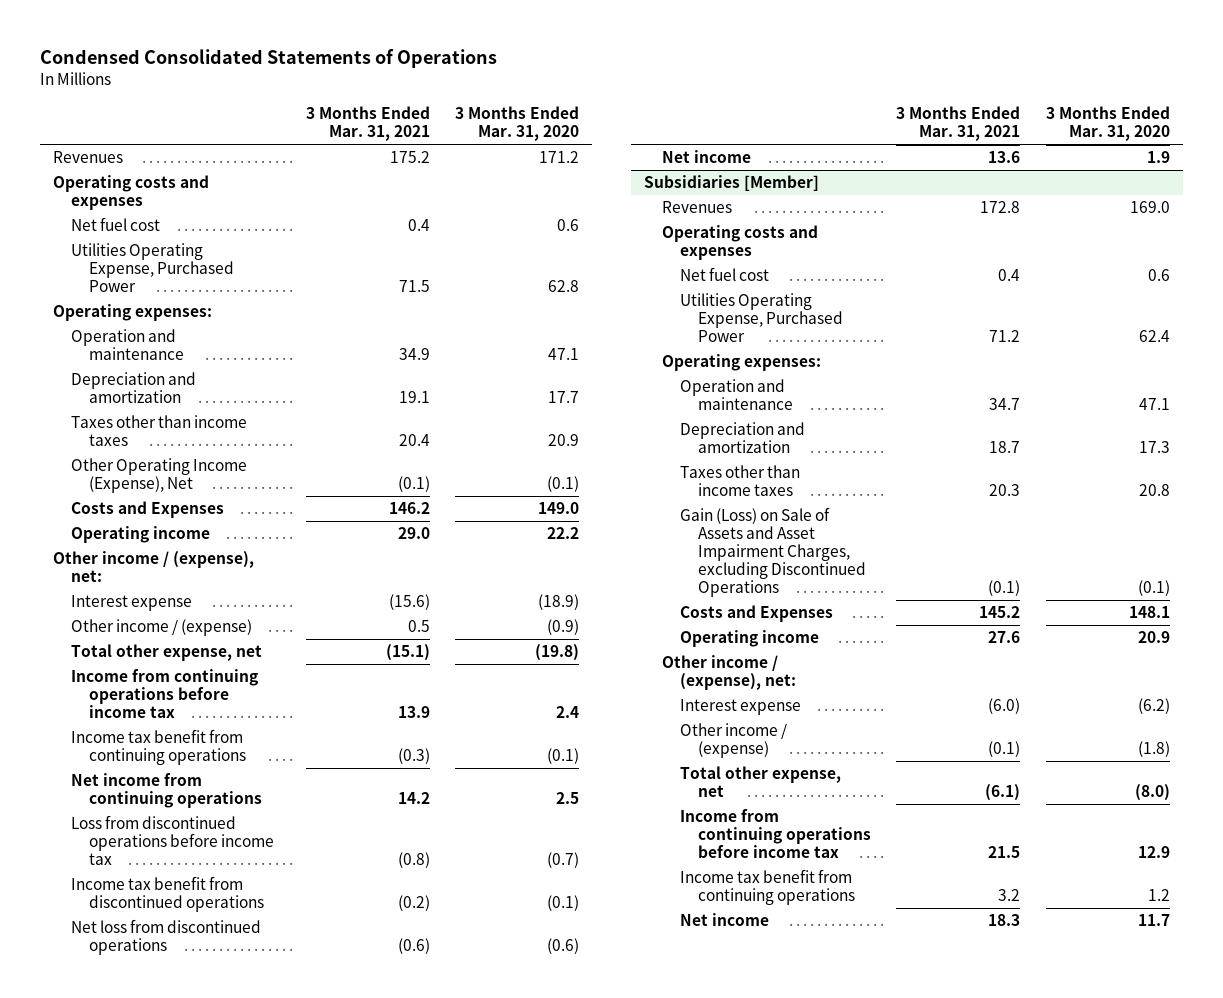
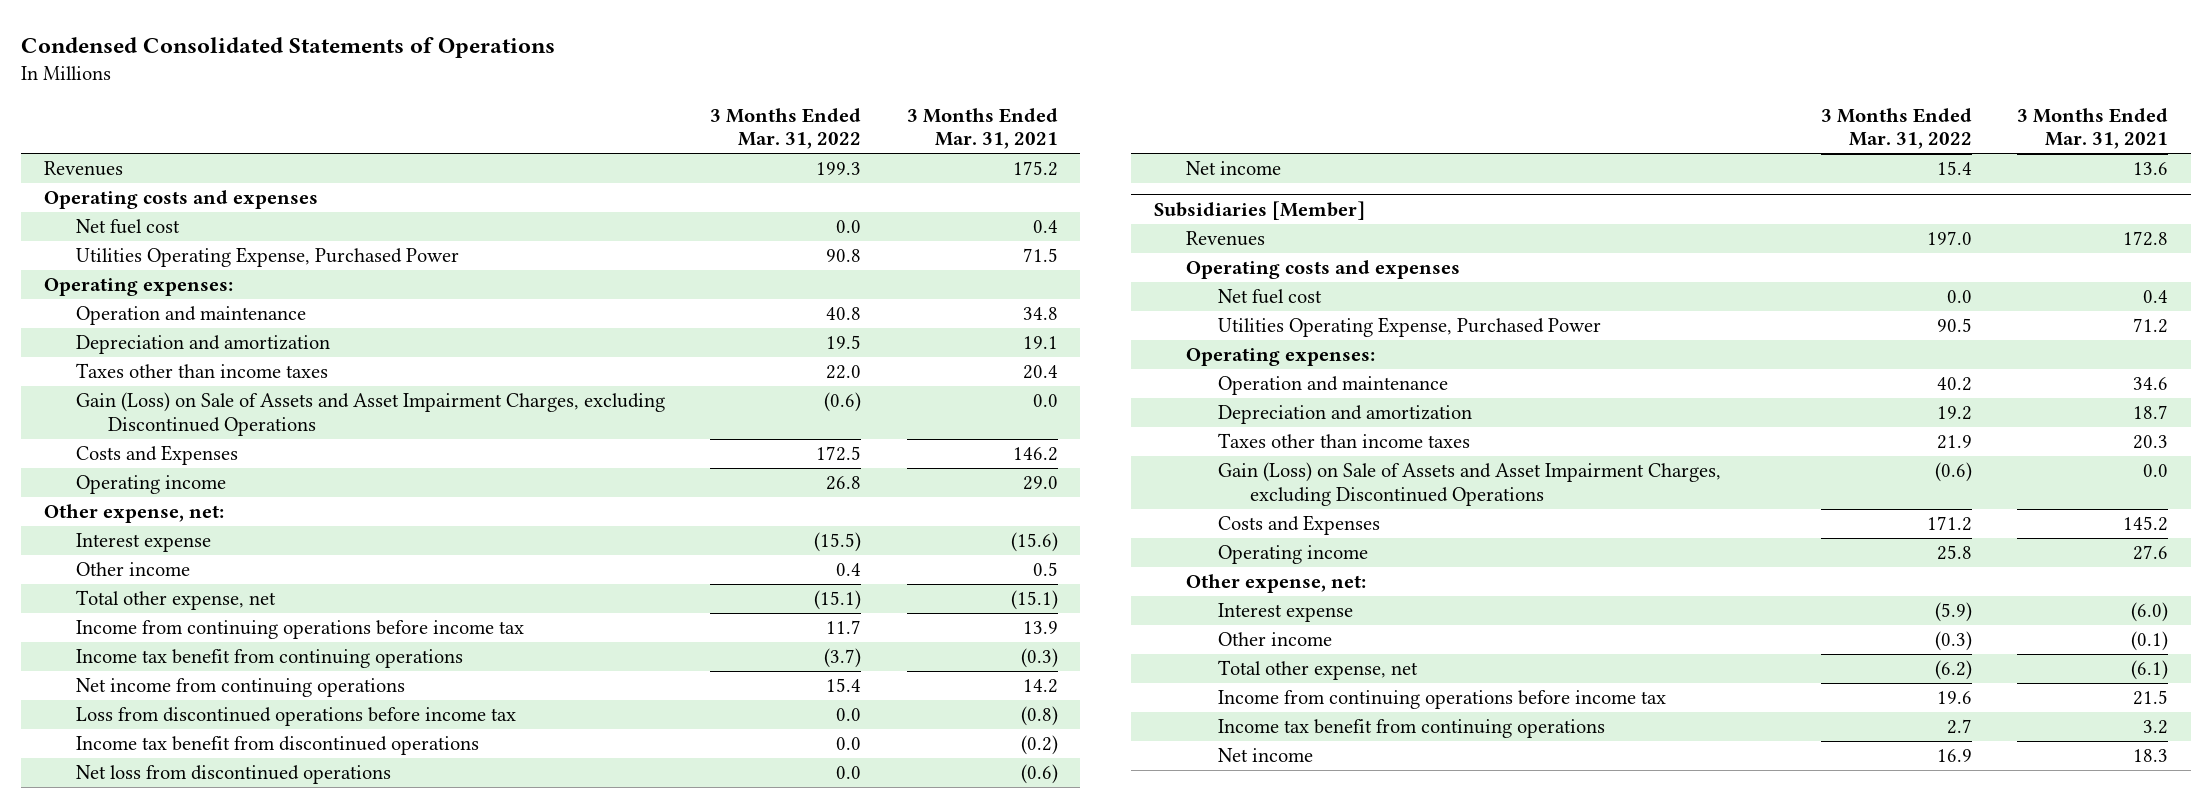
- | 3 Months Ended Mar. 31, 2021 | 3 Months Ended Mar. 31, 2020
+ | 3 Months Ended Mar. 31, 2022 | 3 Months Ended Mar. 31, 2021
- Operation and maintenance | 34.9 | 47.1
+ Operation and maintenance | 40.8 | 34.8
- Other Operating Income (Expense), Net | (0.1) | (0.1)
+ Gain (Loss) on Sale of Assets and Asset Impairment Charges, excluding Discontinued Operations | (0.6) | 0.0
- Other income / (expense), net:
+ Other expense, net:
- Other income / (expense) | 0.5 | (0.9)
+ Other income | 0.4 | 0.5
@ Subsidiaries [Member]
- Operation and maintenance | 34.7 | 47.1
+ Operation and maintenance | 40.2 | 34.6
- Gain (Loss) on Sale of Assets and Asset Impairment Charges, excluding Discontinued Operations | (0.1) | (0.1)
+ Gain (Loss) on Sale of Assets and Asset Impairment Charges, excluding Discontinued Operations | (0.6) | 0.0
- Other income / (expense), net:
+ Other expense, net:
- Other income / (expense) | (0.1) | (1.8)
+ Other income | (0.3) | (0.1)

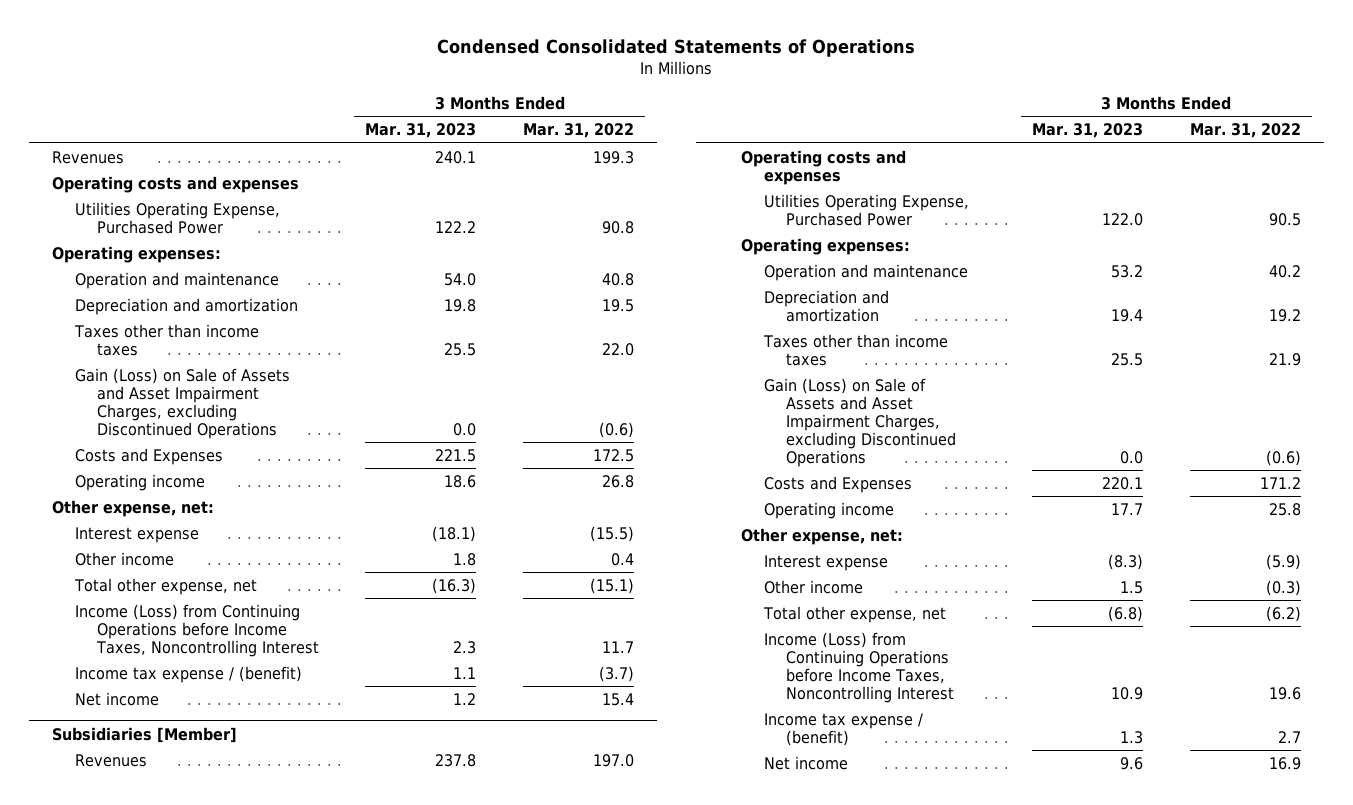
- | 3 Months Ended Mar. 31, 2022 | 3 Months Ended Mar. 31, 2021
+ | 3 Months Ended Mar. 31, 2023 | 3 Months Ended Mar. 31, 2022
- Net fuel cost | 0.0 | 0.4
- Income from continuing operations before income tax | 11.7 | 13.9
- Income tax benefit from continuing operations | (3.7) | (0.3)
- Net income from continuing operations | 15.4 | 14.2
- Loss from discontinued operations before income tax | 0.0 | (0.8)
- Income tax benefit from discontinued operations | 0.0 | (0.2)
- Net loss from discontinued operations | 0.0 | (0.6)
+ Income (Loss) from Continuing Operations before Income Taxes, Noncontrolling Interest | 2.3 | 11.7
+ Income tax expense / (benefit) | 1.1 | (3.7)
@ Subsidiaries [Member]
- Net fuel cost | 0.0 | 0.4
- Income from continuing operations before income tax | 19.6 | 21.5
- Income tax benefit from continuing operations | 2.7 | 3.2
+ Income (Loss) from Continuing Operations before Income Taxes, Noncontrolling Interest | 10.9 | 19.6
+ Income tax expense / (benefit) | 1.3 | 2.7

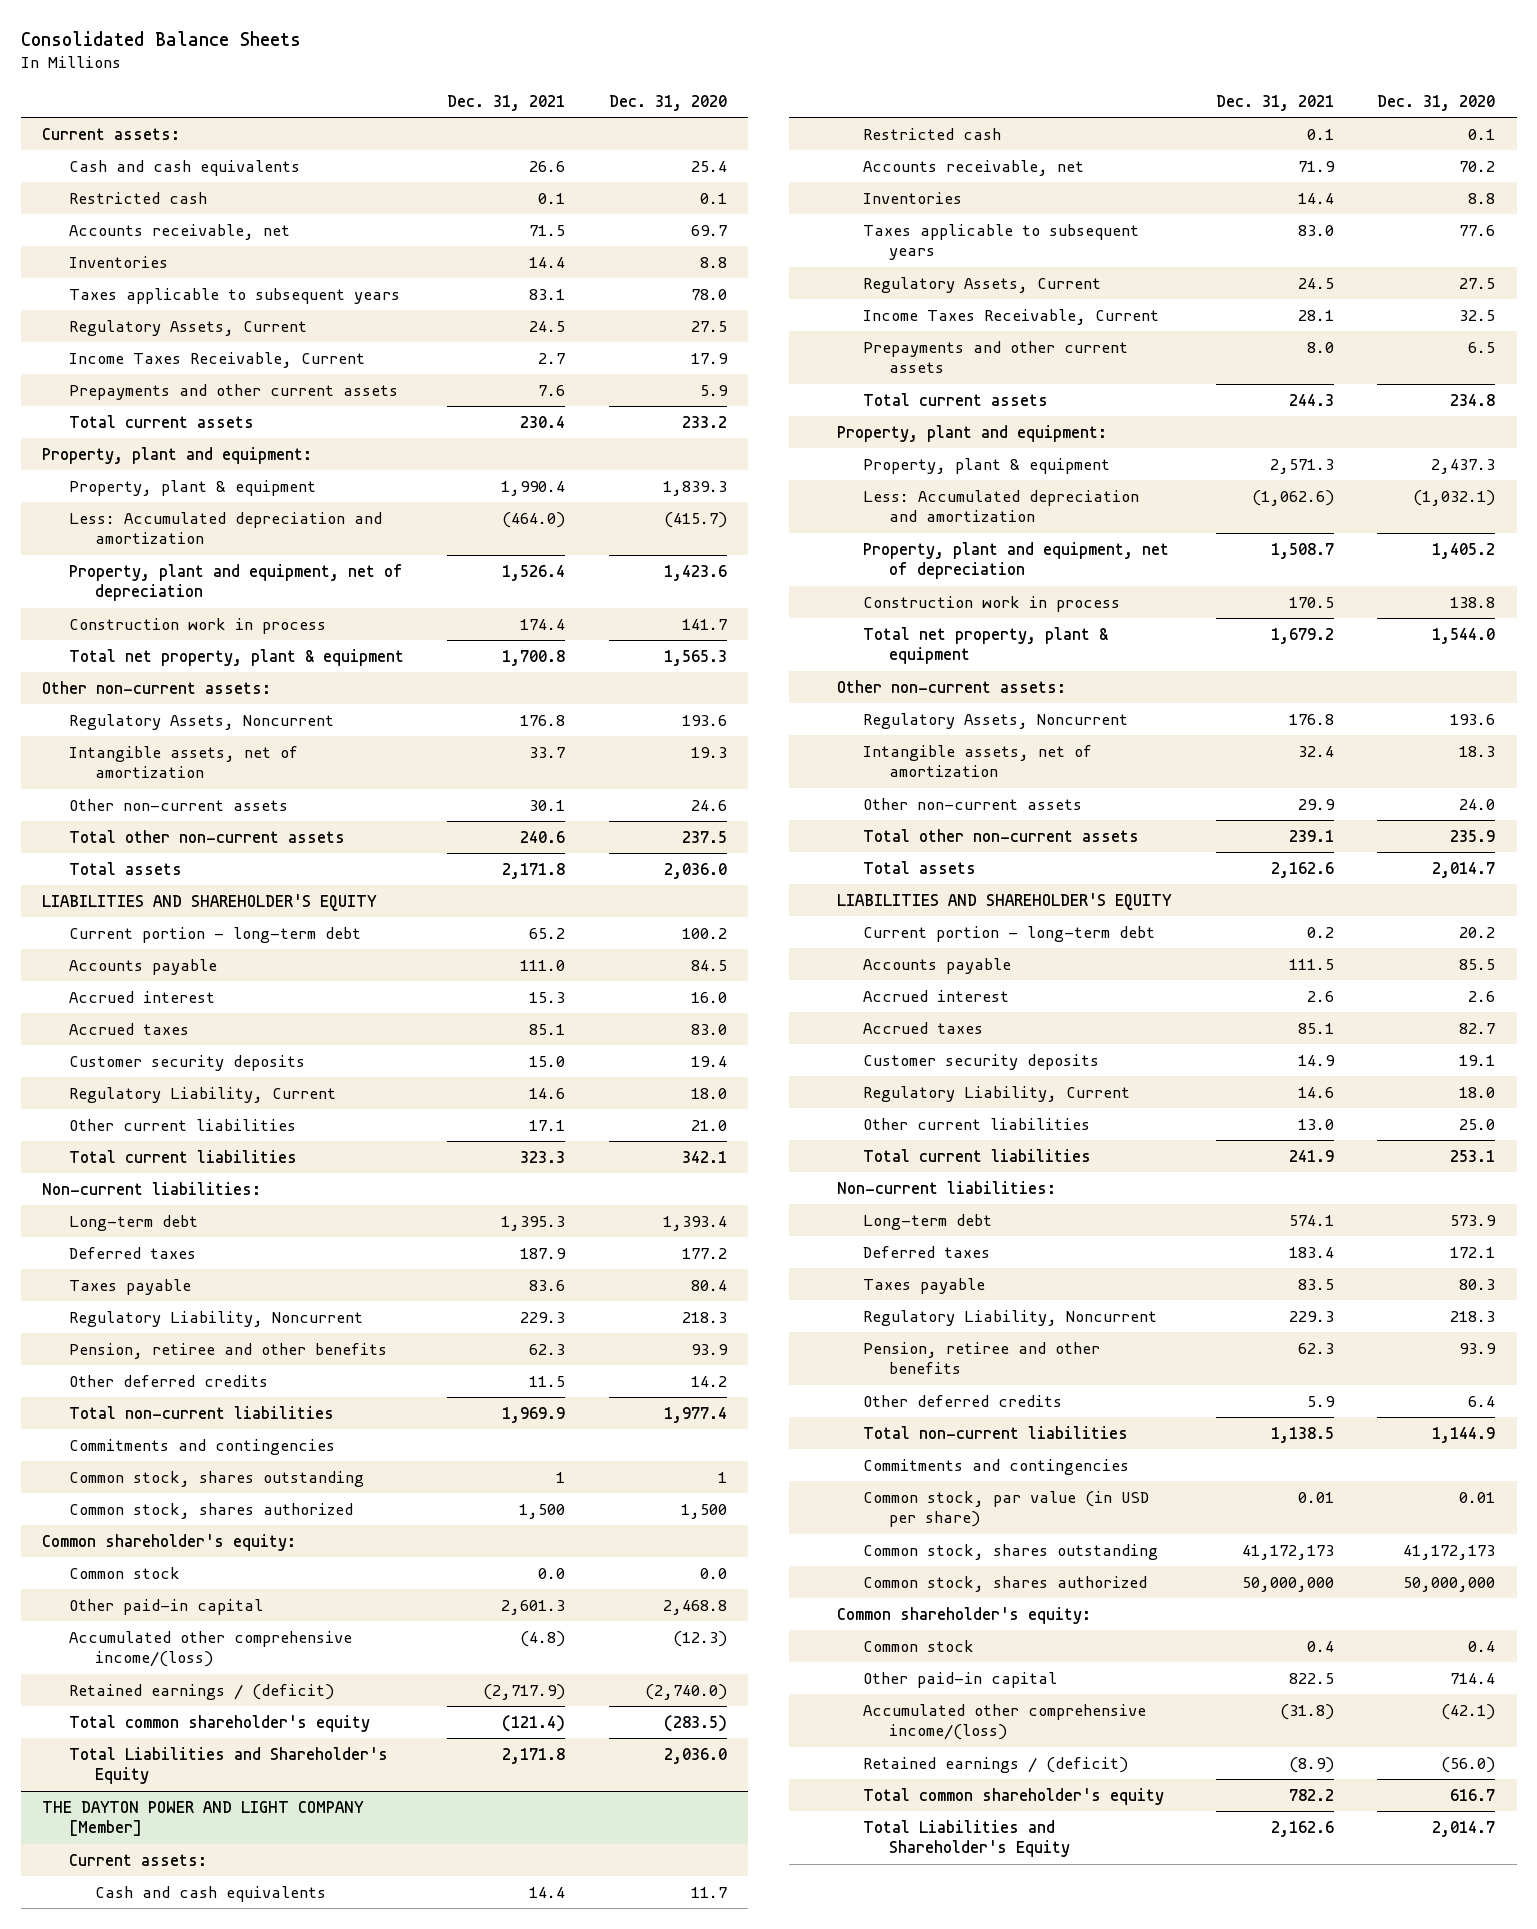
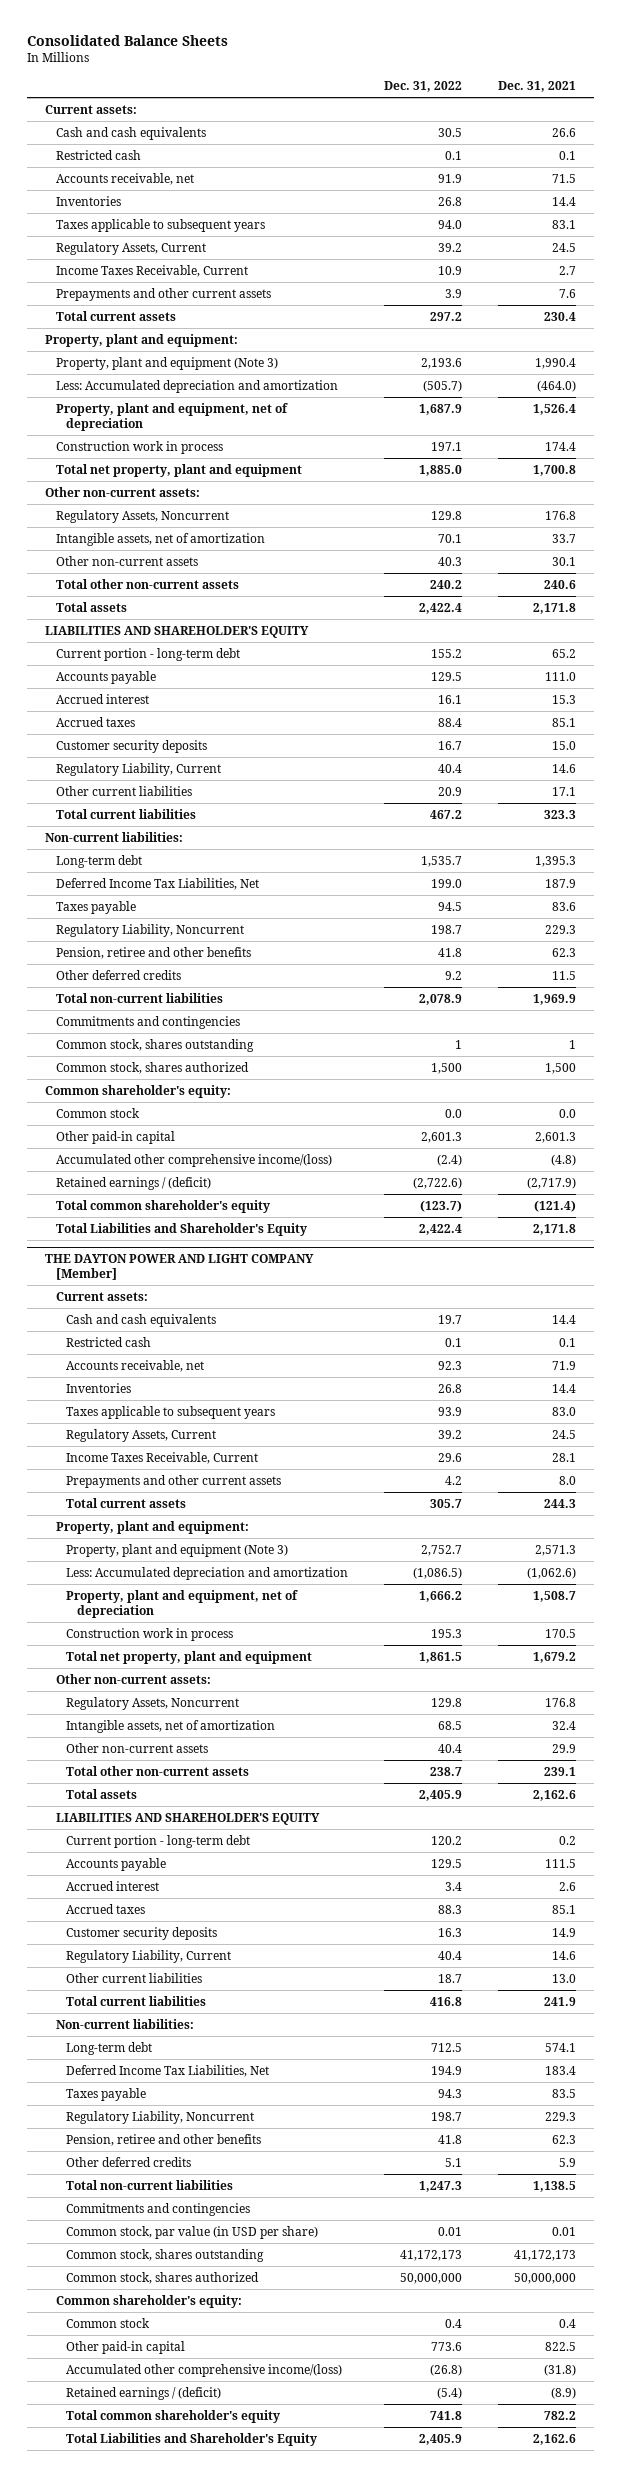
- | Dec. 31, 2021 | Dec. 31, 2020
+ | Dec. 31, 2022 | Dec. 31, 2021
- Property, plant & equipment | 1,990.4 | 1,839.3
+ Property, plant and equipment (Note 3) | 2,193.6 | 1,990.4
- Total net property, plant & equipment | 1,700.8 | 1,565.3
+ Total net property, plant and equipment | 1,885.0 | 1,700.8
- Deferred taxes | 187.9 | 177.2
+ Deferred Income Tax Liabilities, Net | 199.0 | 187.9
@ THE DAYTON POWER AND LIGHT COMPANY [Member]
- Property, plant & equipment | 2,571.3 | 2,437.3
+ Property, plant and equipment (Note 3) | 2,752.7 | 2,571.3
- Total net property, plant & equipment | 1,679.2 | 1,544.0
+ Total net property, plant and equipment | 1,861.5 | 1,679.2
- Deferred taxes | 183.4 | 172.1
+ Deferred Income Tax Liabilities, Net | 194.9 | 183.4

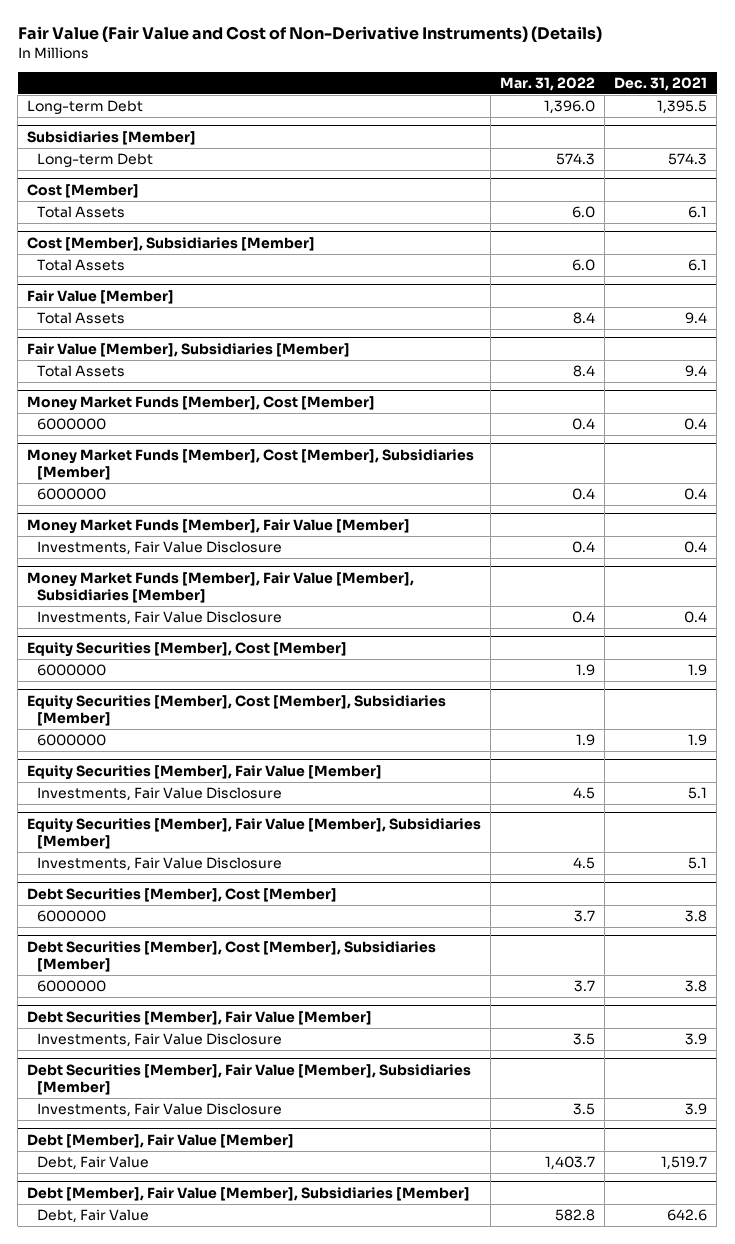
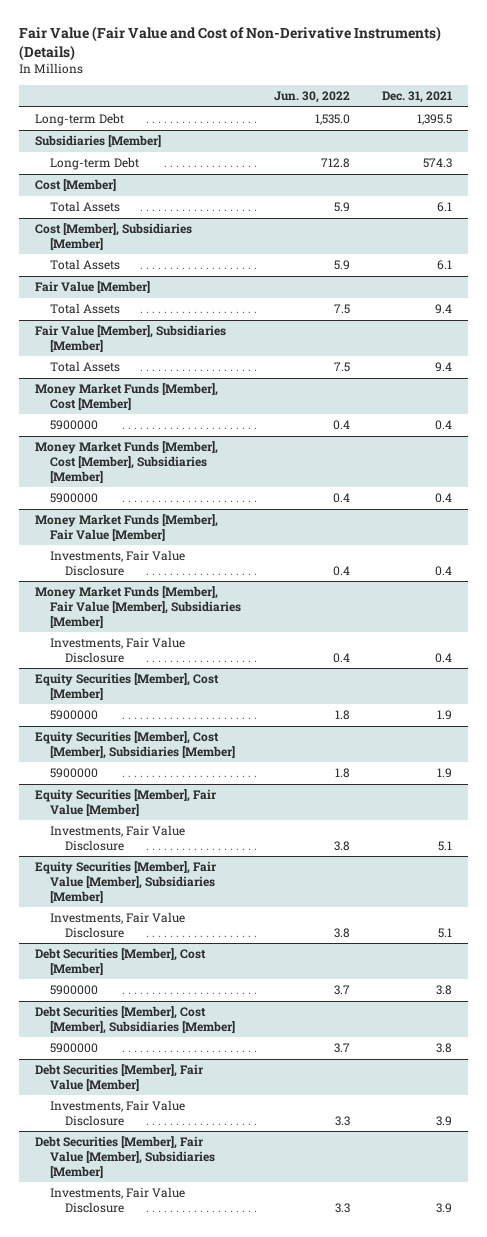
- | Mar. 31, 2022 | Dec. 31, 2021
+ | Jun. 30, 2022 | Dec. 31, 2021
@ Money Market Funds [Member], Cost [Member]
- 6000000 | 0.4 | 0.4
+ 5900000 | 0.4 | 0.4
@ Money Market Funds [Member], Cost [Member], Subsidiaries [Member]
- 6000000 | 0.4 | 0.4
+ 5900000 | 0.4 | 0.4
@ Equity Securities [Member], Cost [Member]
- 6000000 | 1.9 | 1.9
+ 5900000 | 1.8 | 1.9
@ Equity Securities [Member], Cost [Member], Subsidiaries [Member]
- 6000000 | 1.9 | 1.9
+ 5900000 | 1.8 | 1.9
@ Debt Securities [Member], Cost [Member]
- 6000000 | 3.7 | 3.8
+ 5900000 | 3.7 | 3.8
@ Debt Securities [Member], Cost [Member], Subsidiaries [Member]
- 6000000 | 3.7 | 3.8
+ 5900000 | 3.7 | 3.8
- Debt [Member], Fair Value [Member]
- Debt, Fair Value | 1,403.7 | 1,519.7
- Debt [Member], Fair Value [Member], Subsidiaries [Member]
- Debt, Fair Value | 582.8 | 642.6

